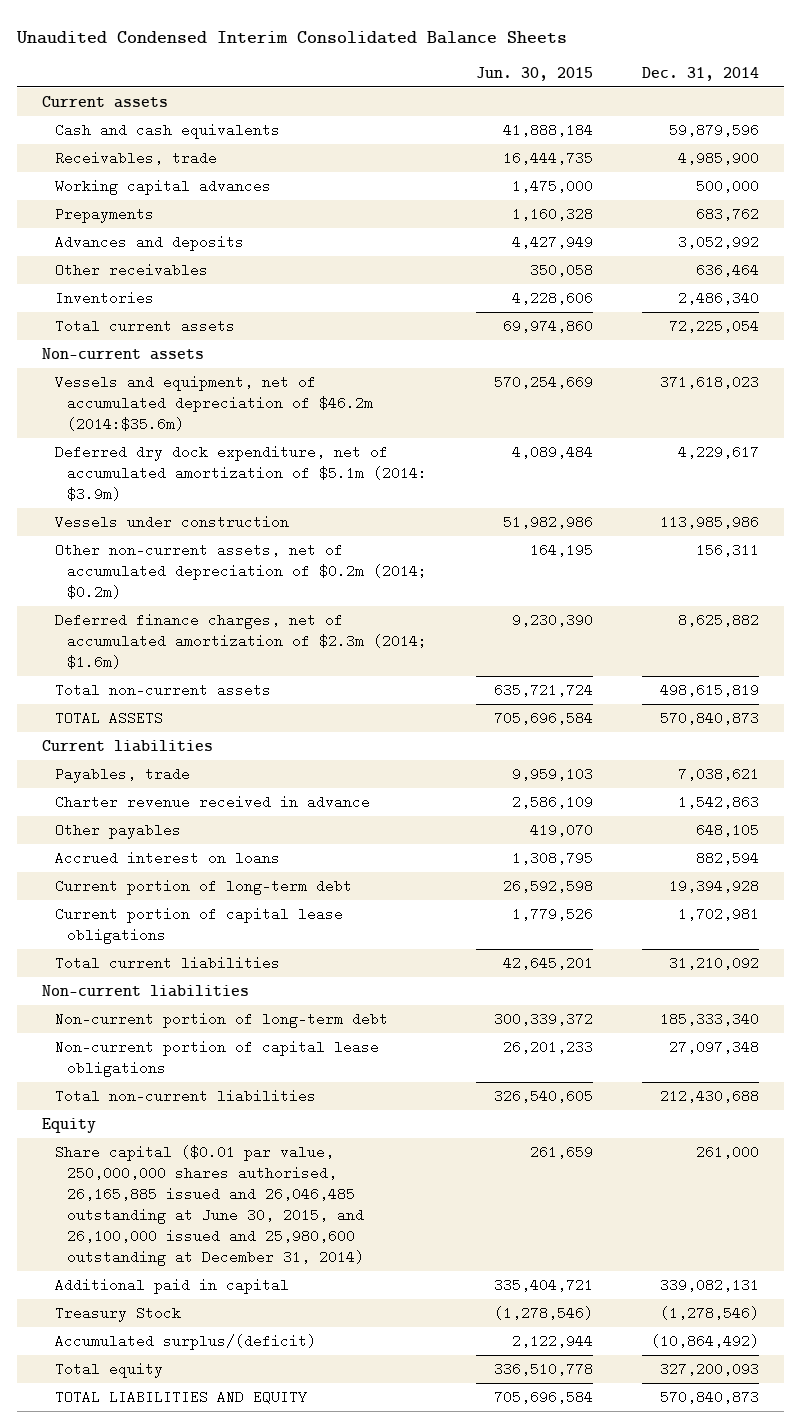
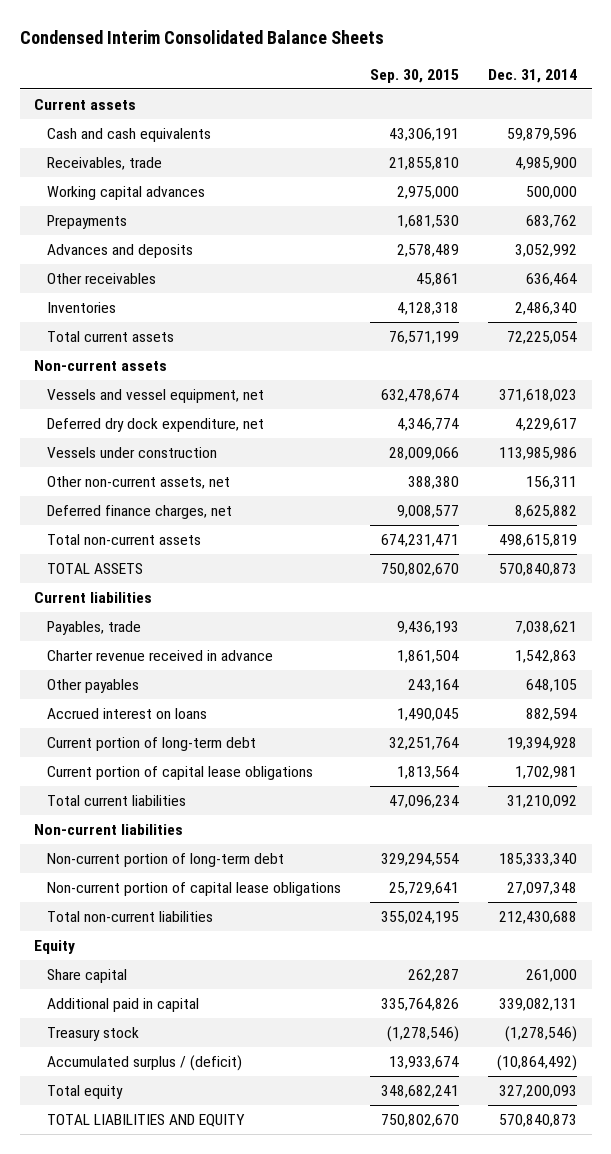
- Unaudited Condensed Interim Consolidated Balance Sheets
+ Condensed Interim Consolidated Balance Sheets
- | Jun. 30, 2015 | Dec. 31, 2014
+ | Sep. 30, 2015 | Dec. 31, 2014
- Vessels and equipment, net of accumulated depreciation of $46.2m (2014:$35.6m) | 570,254,669 | 371,618,023
- Deferred dry dock expenditure, net of accumulated amortization of $5.1m (2014: $3.9m) | 4,089,484 | 4,229,617
+ Vessels and vessel equipment, net | 632,478,674 | 371,618,023
+ Deferred dry dock expenditure, net | 4,346,774 | 4,229,617
- Other non-current assets, net of accumulated depreciation of $0.2m (2014; $0.2m) | 164,195 | 156,311
- Deferred finance charges, net of accumulated amortization of $2.3m (2014; $1.6m) | 9,230,390 | 8,625,882
+ Other non-current assets, net | 388,380 | 156,311
+ Deferred finance charges, net | 9,008,577 | 8,625,882
- Share capital ($0.01 par value, 250,000,000 shares authorised, 26,165,885 issued and 26,046,485 outstanding at June 30, 2015, and 26,100,000 issued and 25,980,600 outstanding at December 31, 2014) | 261,659 | 261,000
+ Share capital | 262,287 | 261,000
- Treasury Stock | (1,278,546) | (1,278,546)
- Accumulated surplus/(deficit) | 2,122,944 | (10,864,492)
+ Treasury stock | (1,278,546) | (1,278,546)
+ Accumulated surplus / (deficit) | 13,933,674 | (10,864,492)

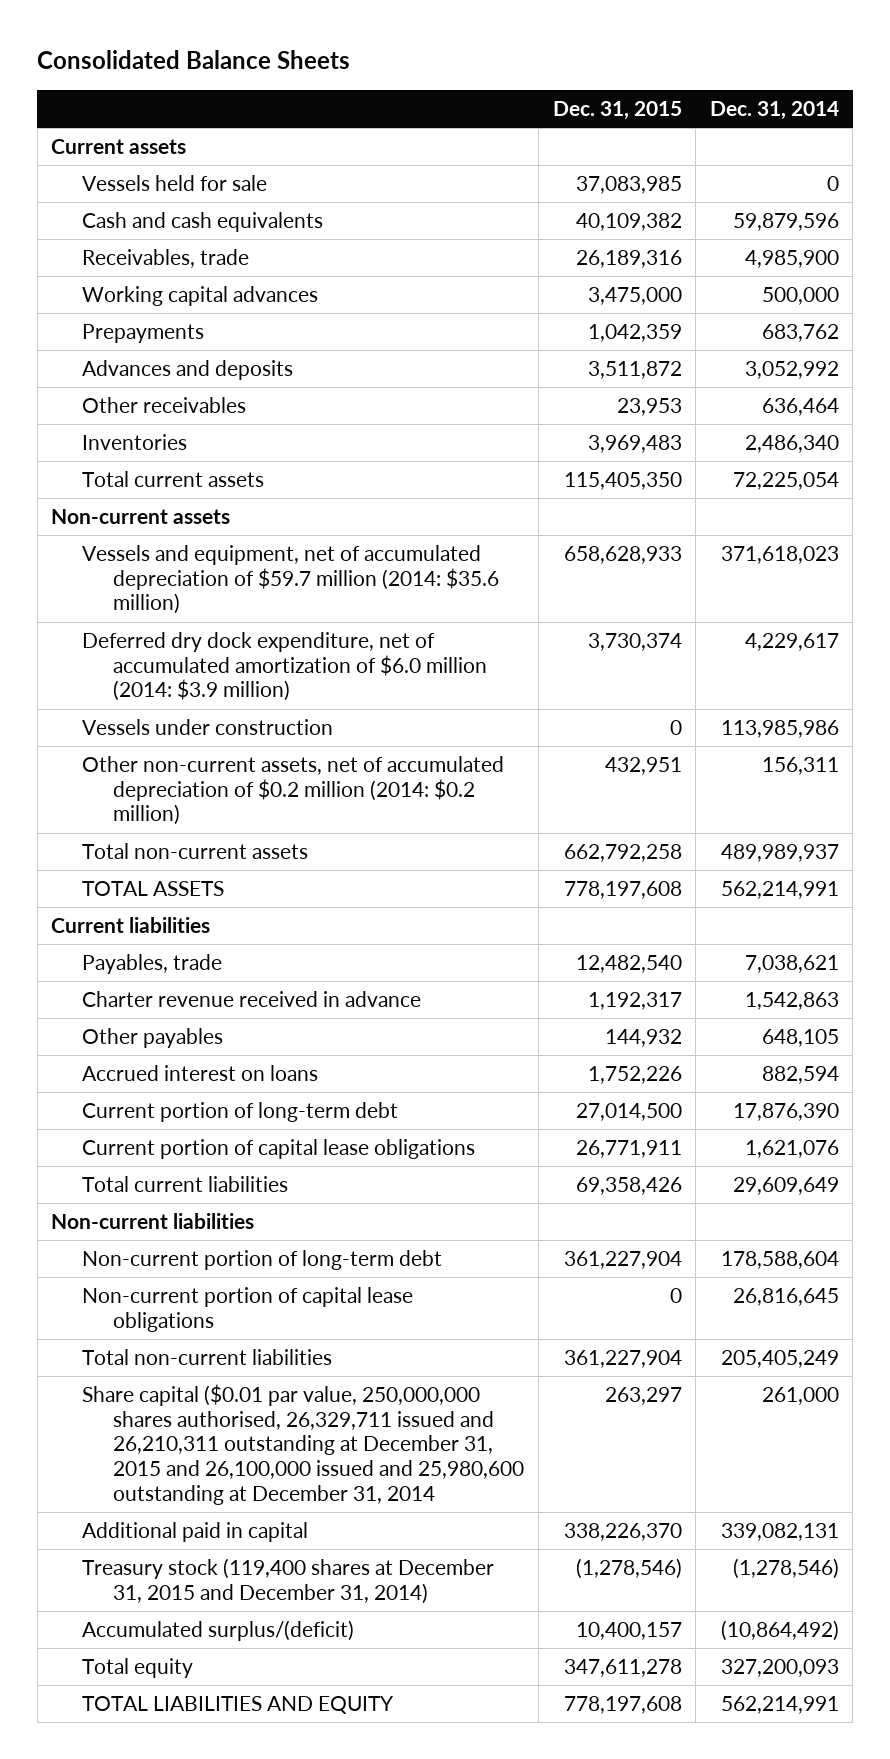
- Condensed Interim Consolidated Balance Sheets
+ Consolidated Balance Sheets
- | Sep. 30, 2015 | Dec. 31, 2014
+ | Dec. 31, 2015 | Dec. 31, 2014
+ Vessels held for sale | 37,083,985 | 0
- Vessels and vessel equipment, net | 632,478,674 | 371,618,023
- Deferred dry dock expenditure, net | 4,346,774 | 4,229,617
+ Vessels and equipment, net of accumulated depreciation of $59.7 million (2014: $35.6 million) | 658,628,933 | 371,618,023
+ Deferred dry dock expenditure, net of accumulated amortization of $6.0 million (2014: $3.9 million) | 3,730,374 | 4,229,617
- Other non-current assets, net | 388,380 | 156,311
- Deferred finance charges, net | 9,008,577 | 8,625,882
- Total non-current assets | 674,231,471 | 498,615,819
- TOTAL ASSETS | 750,802,670 | 570,840,873
+ Other non-current assets, net of accumulated depreciation of $0.2 million (2014: $0.2 million) | 432,951 | 156,311
+ Total non-current assets | 662,792,258 | 489,989,937
+ TOTAL ASSETS | 778,197,608 | 562,214,991
- Current portion of long-term debt | 32,251,764 | 19,394,928
- Current portion of capital lease obligations | 1,813,564 | 1,702,981
- Total current liabilities | 47,096,234 | 31,210,092
+ Current portion of long-term debt | 27,014,500 | 17,876,390
+ Current portion of capital lease obligations | 26,771,911 | 1,621,076
+ Total current liabilities | 69,358,426 | 29,609,649
- Non-current portion of long-term debt | 329,294,554 | 185,333,340
- Non-current portion of capital lease obligations | 25,729,641 | 27,097,348
- Total non-current liabilities | 355,024,195 | 212,430,688
- Equity
- Share capital | 262,287 | 261,000
+ Non-current portion of long-term debt | 361,227,904 | 178,588,604
+ Non-current portion of capital lease obligations | 0 | 26,816,645
+ Total non-current liabilities | 361,227,904 | 205,405,249
+ Share capital ($0.01 par value, 250,000,000 shares authorised, 26,329,711 issued and 26,210,311 outstanding at December 31, 2015 and 26,100,000 issued and 25,980,600 outstanding at December 31, 2014 | 263,297 | 261,000
- Treasury stock | (1,278,546) | (1,278,546)
- Accumulated surplus / (deficit) | 13,933,674 | (10,864,492)
+ Treasury stock (119,400 shares at December 31, 2015 and December 31, 2014) | (1,278,546) | (1,278,546)
+ Accumulated surplus/(deficit) | 10,400,157 | (10,864,492)
- TOTAL LIABILITIES AND EQUITY | 750,802,670 | 570,840,873
+ TOTAL LIABILITIES AND EQUITY | 778,197,608 | 562,214,991

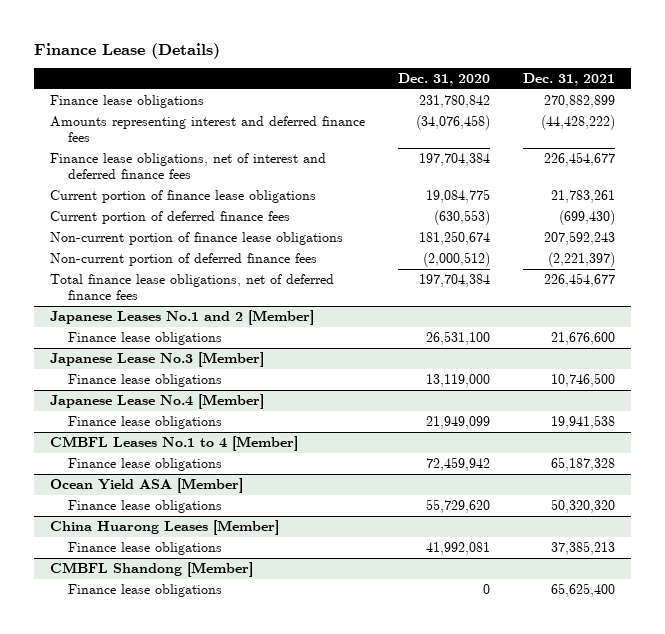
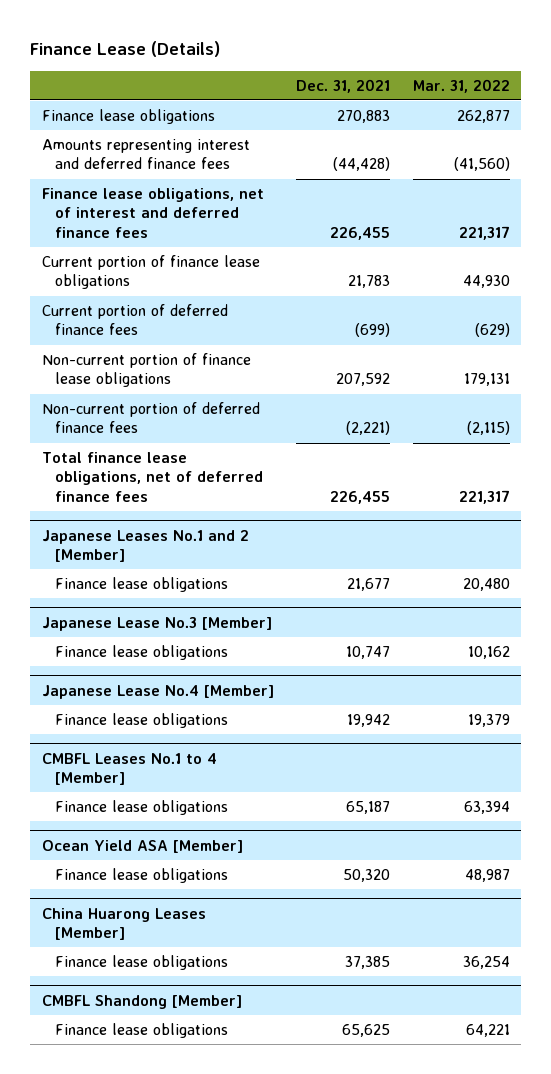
- | Dec. 31, 2020 | Dec. 31, 2021
+ | Dec. 31, 2021 | Mar. 31, 2022
- Finance lease obligations | 231,780,842 | 270,882,899
- Amounts representing interest and deferred finance fees | (34,076,458) | (44,428,222)
- Finance lease obligations, net of interest and deferred finance fees | 197,704,384 | 226,454,677
- Current portion of finance lease obligations | 19,084,775 | 21,783,261
- Current portion of deferred finance fees | (630,553) | (699,430)
- Non-current portion of finance lease obligations | 181,250,674 | 207,592,243
- Non-current portion of deferred finance fees | (2,000,512) | (2,221,397)
- Total finance lease obligations, net of deferred finance fees | 197,704,384 | 226,454,677
+ Finance lease obligations | 270,883 | 262,877
+ Amounts representing interest and deferred finance fees | (44,428) | (41,560)
+ Finance lease obligations, net of interest and deferred finance fees | 226,455 | 221,317
+ Current portion of finance lease obligations | 21,783 | 44,930
+ Current portion of deferred finance fees | (699) | (629)
+ Non-current portion of finance lease obligations | 207,592 | 179,131
+ Non-current portion of deferred finance fees | (2,221) | (2,115)
+ Total finance lease obligations, net of deferred finance fees | 226,455 | 221,317
@ Japanese Leases No.1 and 2 [Member]
- Finance lease obligations | 26,531,100 | 21,676,600
+ Finance lease obligations | 21,677 | 20,480
@ Japanese Lease No.3 [Member]
- Finance lease obligations | 13,119,000 | 10,746,500
+ Finance lease obligations | 10,747 | 10,162
@ Japanese Lease No.4 [Member]
- Finance lease obligations | 21,949,099 | 19,941,538
+ Finance lease obligations | 19,942 | 19,379
@ CMBFL Leases No.1 to 4 [Member]
- Finance lease obligations | 72,459,942 | 65,187,328
+ Finance lease obligations | 65,187 | 63,394
@ Ocean Yield ASA [Member]
- Finance lease obligations | 55,729,620 | 50,320,320
+ Finance lease obligations | 50,320 | 48,987
@ China Huarong Leases [Member]
- Finance lease obligations | 41,992,081 | 37,385,213
+ Finance lease obligations | 37,385 | 36,254
@ CMBFL Shandong [Member]
- Finance lease obligations | 0 | 65,625,400
+ Finance lease obligations | 65,625 | 64,221

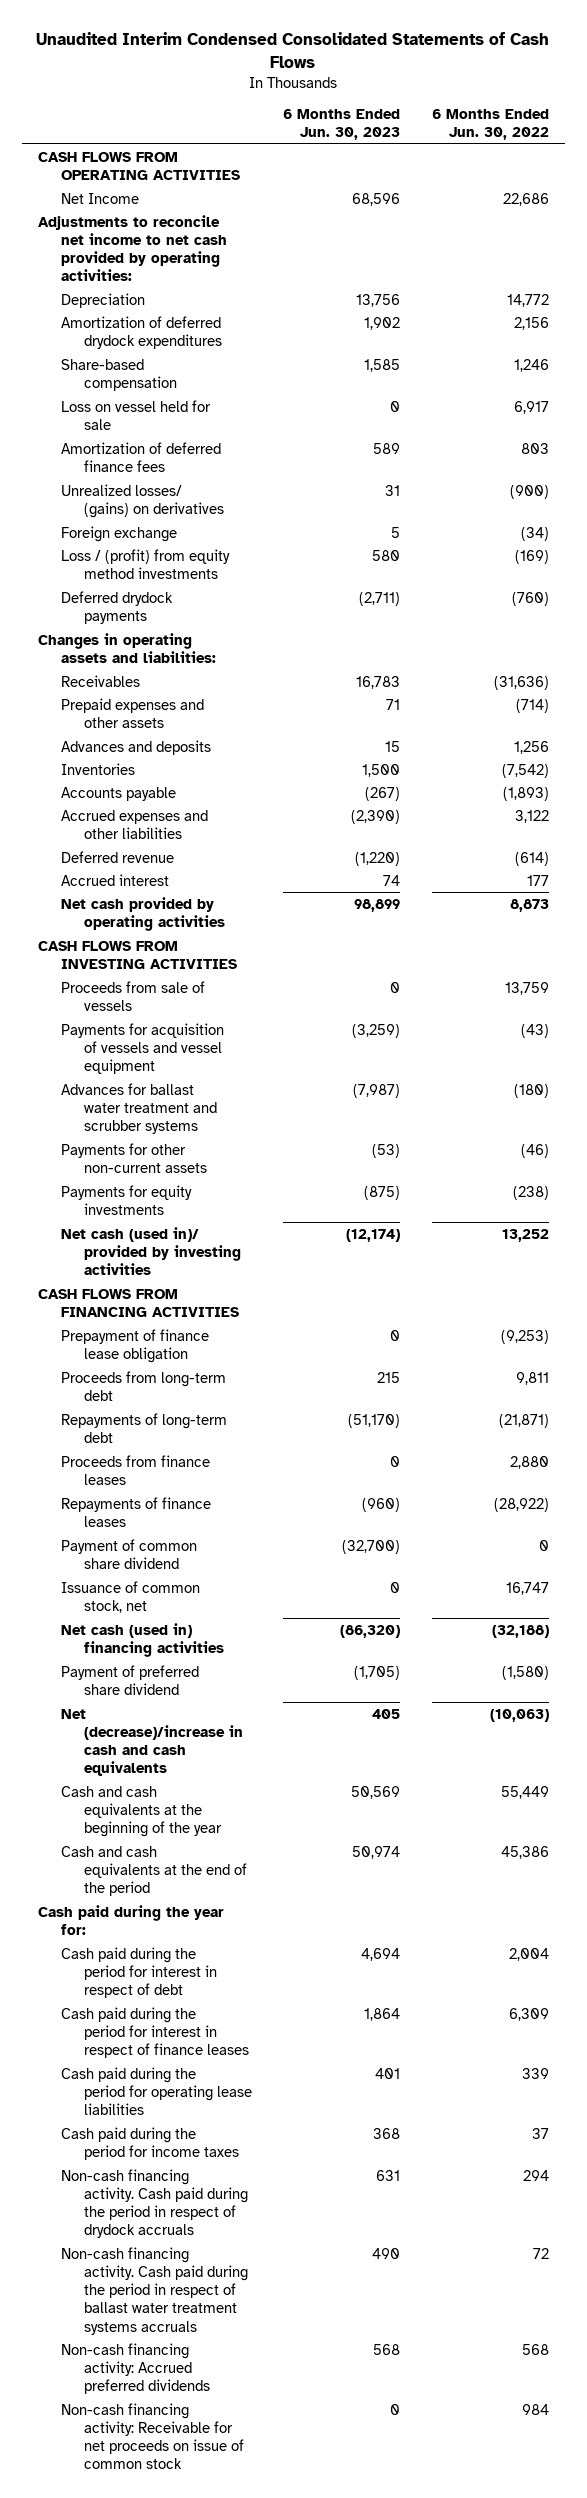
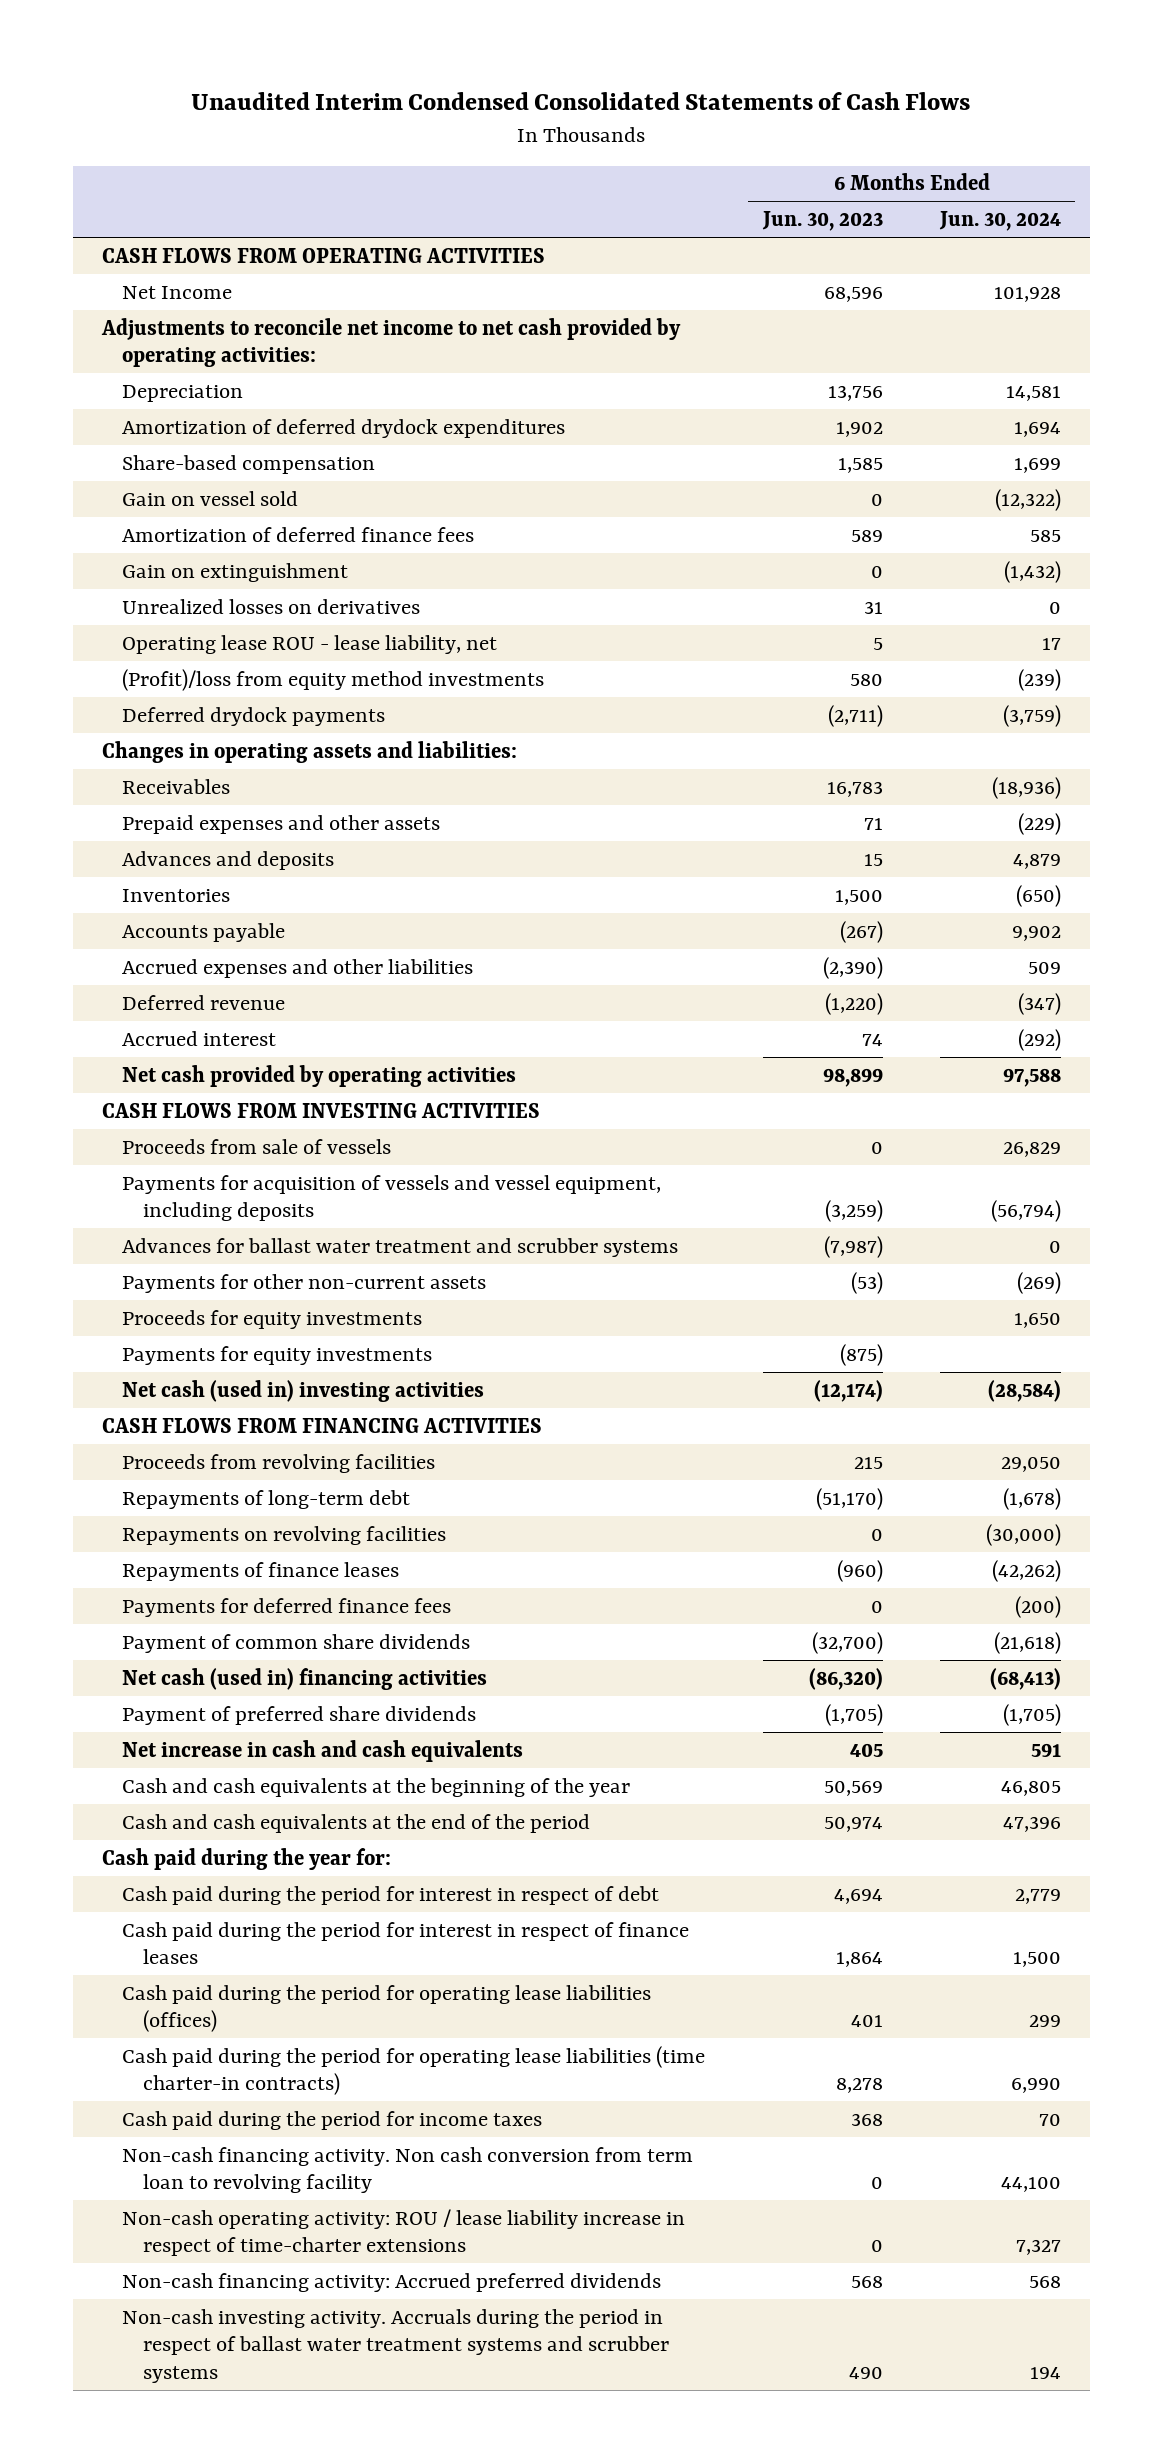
- | 6 Months Ended Jun. 30, 2023 | 6 Months Ended Jun. 30, 2022
+ | 6 Months Ended Jun. 30, 2023 | 6 Months Ended Jun. 30, 2024
- Loss on vessel held for sale | 0 | 6,917
+ Gain on vessel sold | 0 | (12,322)
- Unrealized losses/ (gains) on derivatives | 31 | (900)
- Foreign exchange | 5 | (34)
- Loss / (profit) from equity method investments | 580 | (169)
+ Gain on extinguishment | 0 | (1,432)
+ Unrealized losses on derivatives | 31 | 0
+ Operating lease ROU - lease liability, net | 5 | 17
+ (Profit)/loss from equity method investments | 580 | (239)
- Payments for acquisition of vessels and vessel equipment | (3,259) | (43)
+ Payments for acquisition of vessels and vessel equipment, including deposits | (3,259) | (56,794)
+ Proceeds for equity investments | | 1,650
- Net cash (used in)/ provided by investing activities | (12,174) | 13,252
+ Net cash (used in) investing activities | (12,174) | (28,584)
- Prepayment of finance lease obligation | 0 | (9,253)
- Proceeds from long-term debt | 215 | 9,811
+ Proceeds from revolving facilities | 215 | 29,050
- Proceeds from finance leases | 0 | 2,880
+ Repayments on revolving facilities | 0 | (30,000)
- Payment of common share dividend | (32,700) | 0
- Issuance of common stock, net | 0 | 16,747
+ Payments for deferred finance fees | 0 | (200)
+ Payment of common share dividends | (32,700) | (21,618)
- Payment of preferred share dividend | (1,705) | (1,580)
- Net (decrease)/increase in cash and cash equivalents | 405 | (10,063)
+ Payment of preferred share dividends | (1,705) | (1,705)
+ Net increase in cash and cash equivalents | 405 | 591
- Cash paid during the period for operating lease liabilities | 401 | 339
+ Cash paid during the period for operating lease liabilities (offices) | 401 | 299
+ Cash paid during the period for operating lease liabilities (time charter-in contracts) | 8,278 | 6,990
- Non-cash financing activity. Cash paid during the period in respect of drydock accruals | 631 | 294
- Non-cash financing activity. Cash paid during the period in respect of ballast water treatment systems accruals | 490 | 72
+ Non-cash financing activity. Non cash conversion from term loan to revolving facility | 0 | 44,100
+ Non-cash operating activity: ROU / lease liability increase in respect of time-charter extensions | 0 | 7,327
- Non-cash financing activity: Receivable for net proceeds on issue of common stock | 0 | 984
+ Non-cash investing activity. Accruals during the period in respect of ballast water treatment systems and scrubber systems | 490 | 194

